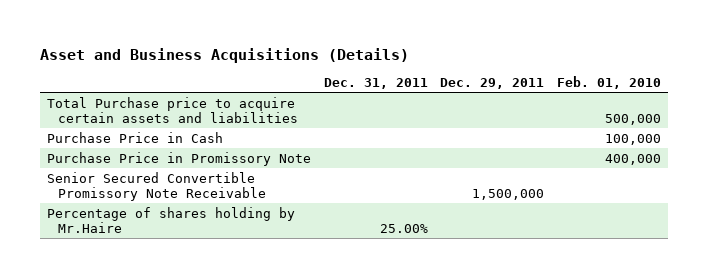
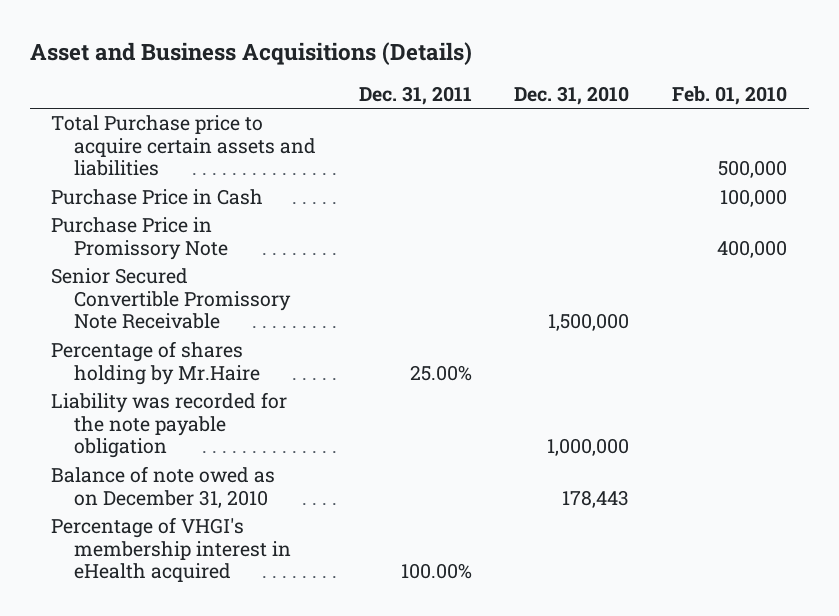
- | Dec. 31, 2011 | Dec. 29, 2011 | Feb. 01, 2010
+ | Dec. 31, 2011 | Dec. 31, 2010 | Feb. 01, 2010
+ Liability was recorded for the note payable obligation | | 1,000,000 |
+ Balance of note owed as on December 31, 2010 | | 178,443 |
+ Percentage of VHGI's membership interest in eHealth acquired | 100.00% | |

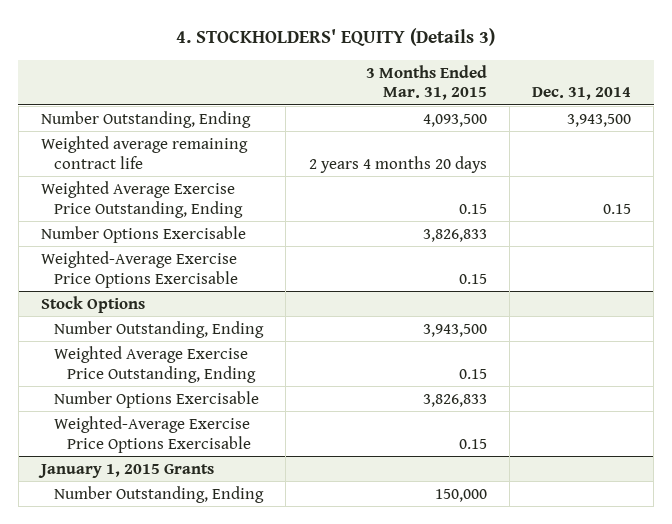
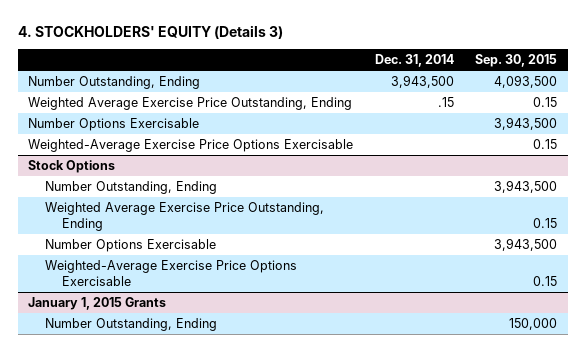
- | 3 Months Ended Mar. 31, 2015 | Dec. 31, 2014
+ | Dec. 31, 2014 | Sep. 30, 2015
- Weighted average remaining contract life | 2 years 4 months 20 days |
- Weighted Average Exercise Price Outstanding, Ending | 0.15 | 0.15
+ Weighted Average Exercise Price Outstanding, Ending | .15 | 0.15

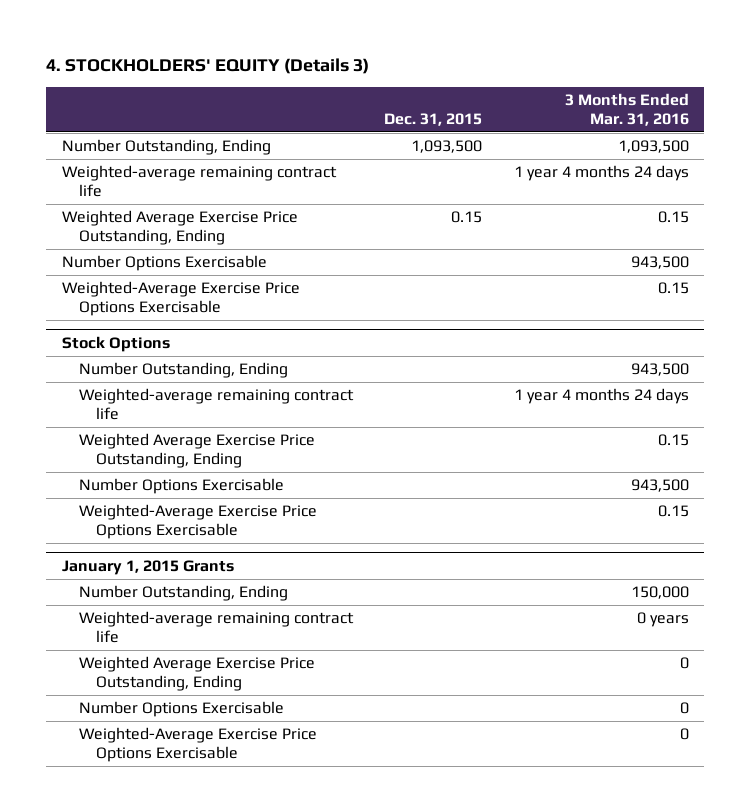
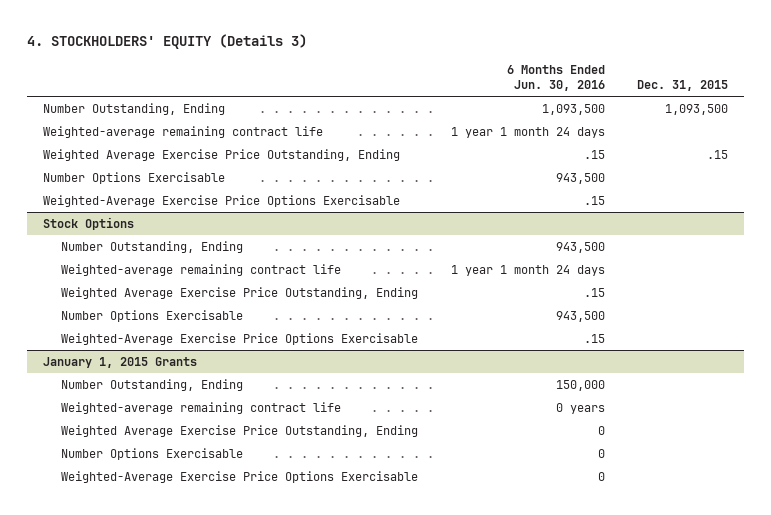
- | Dec. 31, 2015 | 3 Months Ended Mar. 31, 2016
+ | 6 Months Ended Jun. 30, 2016 | Dec. 31, 2015
- Weighted Average Exercise Price Outstanding, Ending | 0.15 | 0.15
+ Weighted Average Exercise Price Outstanding, Ending | .15 | .15

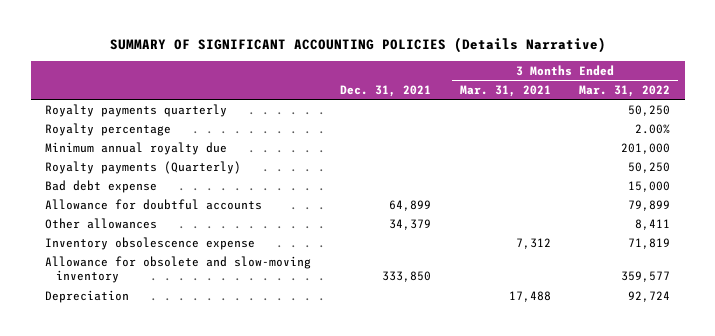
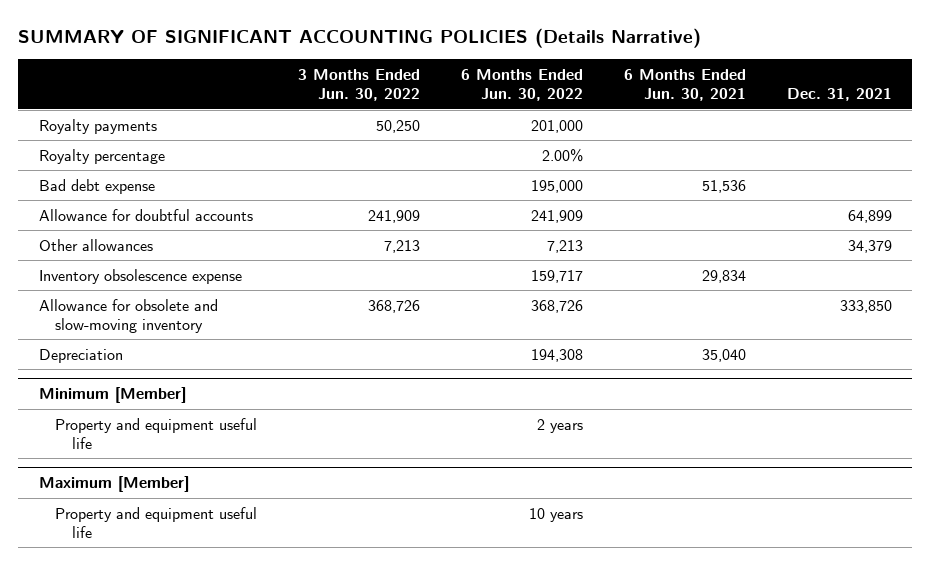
- | Dec. 31, 2021 | 3 Months Ended Mar. 31, 2021 | 3 Months Ended Mar. 31, 2022
+ | 3 Months Ended Jun. 30, 2022 | 6 Months Ended Jun. 30, 2022 | 6 Months Ended Jun. 30, 2021 | Dec. 31, 2021
- Royalty payments quarterly | | | 50,250
+ Royalty payments | 50,250 | 201,000 | |
- Minimum annual royalty due | | | 201,000
- Royalty payments (Quarterly) | | | 50,250
+ Minimum [Member]
+ Property and equipment useful life | | 2 years | |
+ Maximum [Member]
+ Property and equipment useful life | | 10 years | |

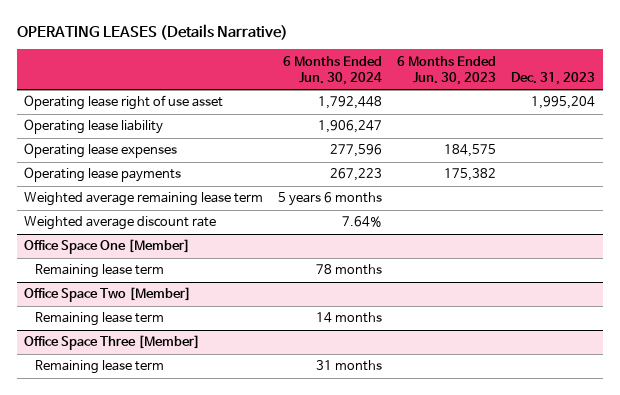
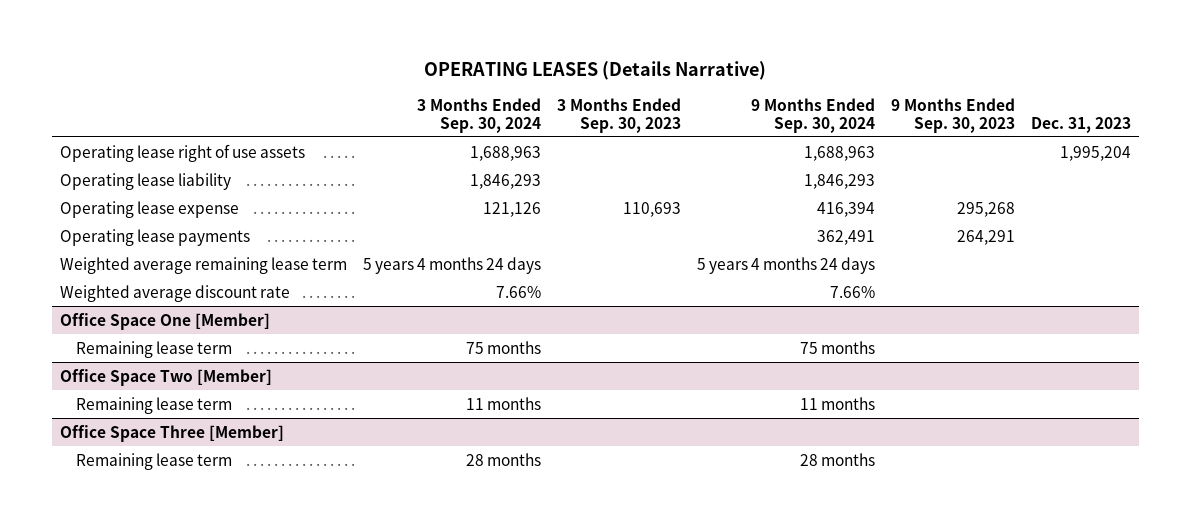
- | 6 Months Ended Jun. 30, 2024 | 6 Months Ended Jun. 30, 2023 | Dec. 31, 2023
+ | 3 Months Ended Sep. 30, 2024 | 3 Months Ended Sep. 30, 2023 | 9 Months Ended Sep. 30, 2024 | 9 Months Ended Sep. 30, 2023 | Dec. 31, 2023
- Operating lease right of use asset | 1,792,448 | | 1,995,204
+ Operating lease right of use assets | 1,688,963 | | 1,688,963 | | 1,995,204
- Operating lease expenses | 277,596 | 184,575 |
+ Operating lease expense | 121,126 | 110,693 | 416,394 | 295,268 |

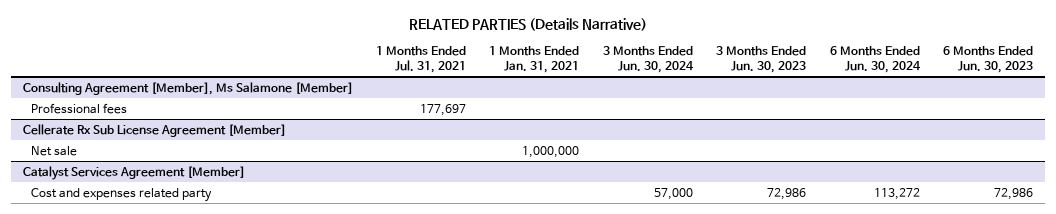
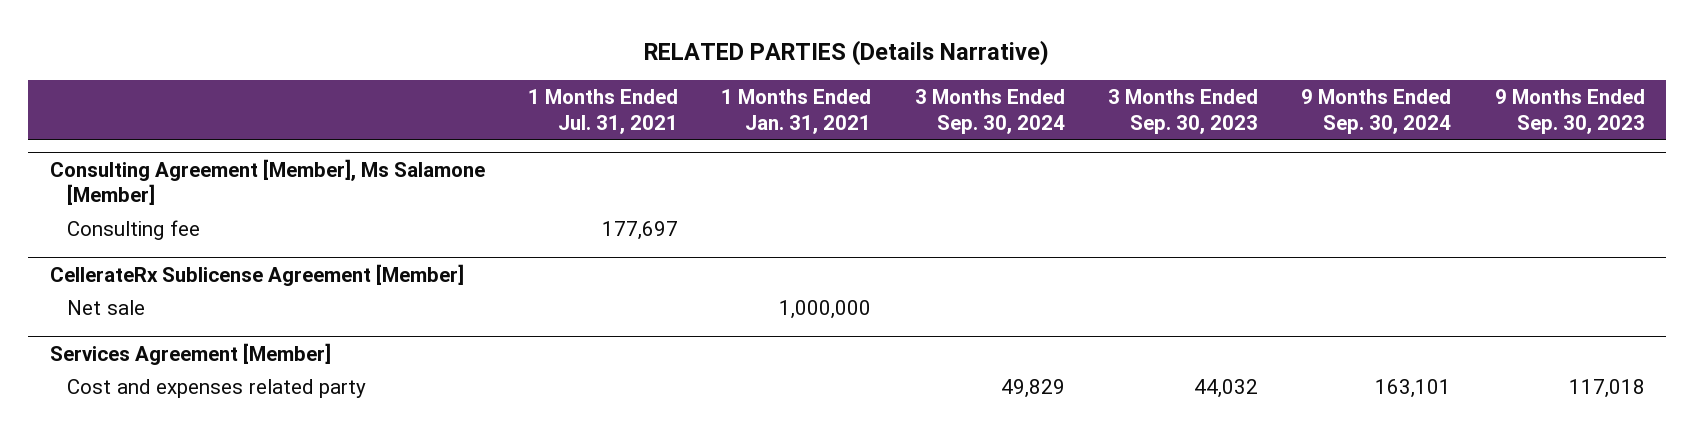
- | 1 Months Ended Jul. 31, 2021 | 1 Months Ended Jan. 31, 2021 | 3 Months Ended Jun. 30, 2024 | 3 Months Ended Jun. 30, 2023 | 6 Months Ended Jun. 30, 2024 | 6 Months Ended Jun. 30, 2023
+ | 1 Months Ended Jul. 31, 2021 | 1 Months Ended Jan. 31, 2021 | 3 Months Ended Sep. 30, 2024 | 3 Months Ended Sep. 30, 2023 | 9 Months Ended Sep. 30, 2024 | 9 Months Ended Sep. 30, 2023
@ Consulting Agreement [Member], Ms Salamone [Member]
- Professional fees | 177,697 | | | | |
- Cellerate Rx Sub License Agreement [Member]
@ Consulting Agreement [Member], Ms Salamone [Member]
+ Consulting fee | 177,697 | | | | |
+ CellerateRx Sublicense Agreement [Member]
- Catalyst Services Agreement [Member]
- Cost and expenses related party | | | 57,000 | 72,986 | 113,272 | 72,986
+ Services Agreement [Member]
+ Cost and expenses related party | | | 49,829 | 44,032 | 163,101 | 117,018

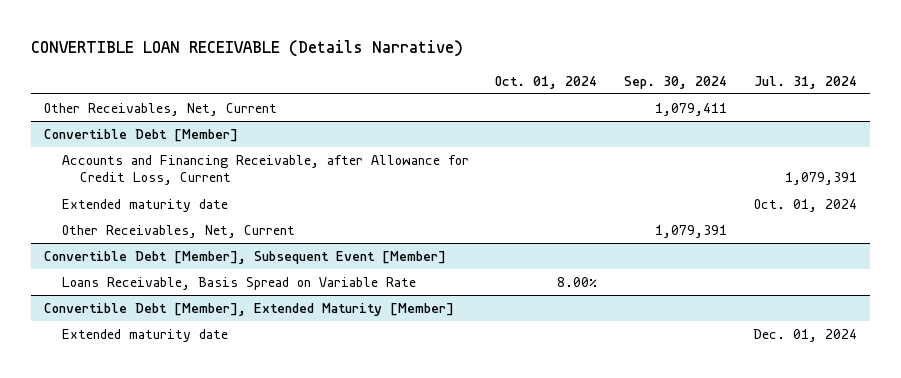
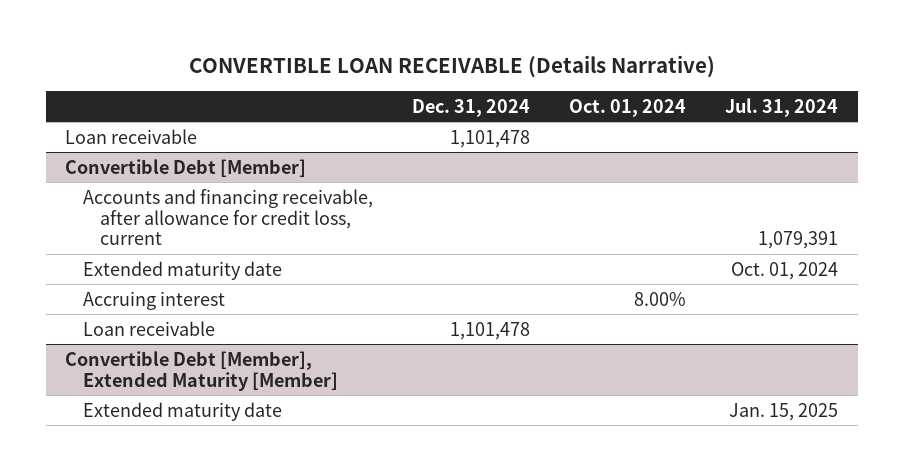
- | Oct. 01, 2024 | Sep. 30, 2024 | Jul. 31, 2024
+ | Dec. 31, 2024 | Oct. 01, 2024 | Jul. 31, 2024
- Other Receivables, Net, Current | | 1,079,411 |
+ Loan receivable | 1,101,478 | |
@ Convertible Debt [Member]
- Accounts and Financing Receivable, after Allowance for Credit Loss, Current | | | 1,079,391
+ Accounts and financing receivable, after allowance for credit loss, current | | | 1,079,391
- Other Receivables, Net, Current | | 1,079,391 |
- Convertible Debt [Member], Subsequent Event [Member]
- Loans Receivable, Basis Spread on Variable Rate | 8.00% | |
@ Convertible Debt [Member]
+ Accruing interest | | 8.00% |
+ Loan receivable | 1,101,478 | |
@ Convertible Debt [Member], Extended Maturity [Member]
- Extended maturity date | | | Dec. 01, 2024
+ Extended maturity date | | | Jan. 15, 2025

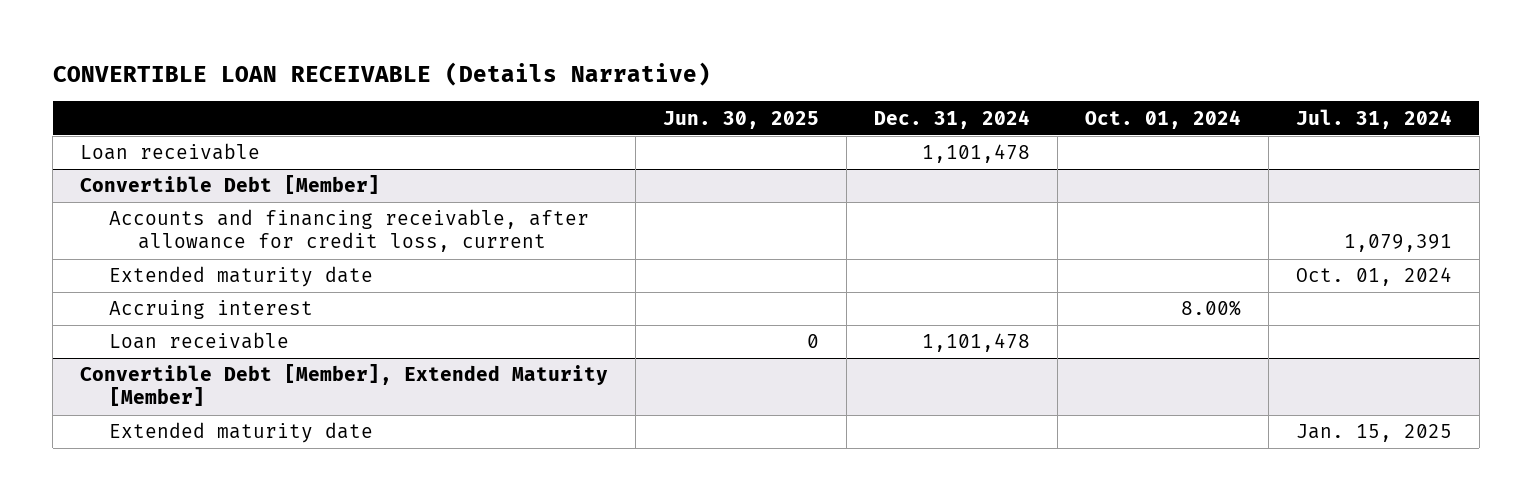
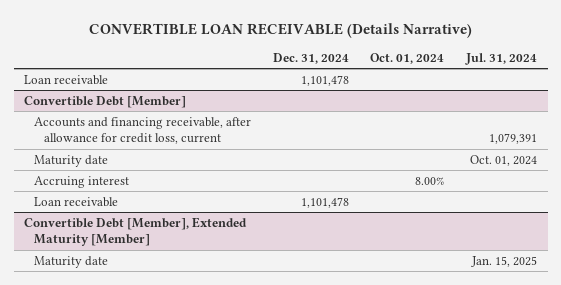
- | Jun. 30, 2025 | Dec. 31, 2024 | Oct. 01, 2024 | Jul. 31, 2024
+ | Dec. 31, 2024 | Oct. 01, 2024 | Jul. 31, 2024
@ Convertible Debt [Member]
- Extended maturity date | | | | Oct. 01, 2024
+ Maturity date | | | Oct. 01, 2024
@ Convertible Debt [Member], Extended Maturity [Member]
- Extended maturity date | | | | Jan. 15, 2025
+ Maturity date | | | Jan. 15, 2025

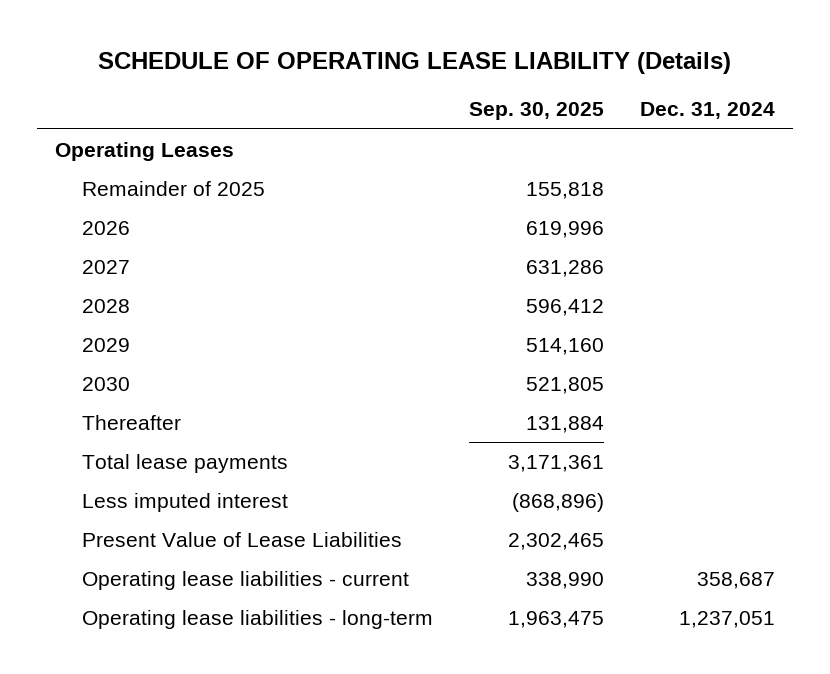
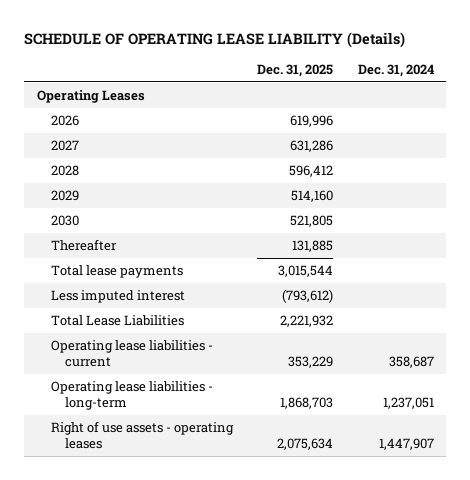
- | Sep. 30, 2025 | Dec. 31, 2024
+ | Dec. 31, 2025 | Dec. 31, 2024
- Remainder of 2025 | 155,818 |
- Present Value of Lease Liabilities | 2,302,465 |
+ Total Lease Liabilities | 2,221,932 |
+ Right of use assets - operating leases | 2,075,634 | 1,447,907

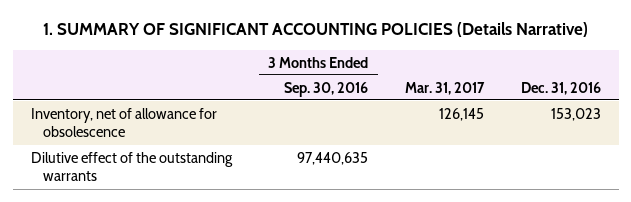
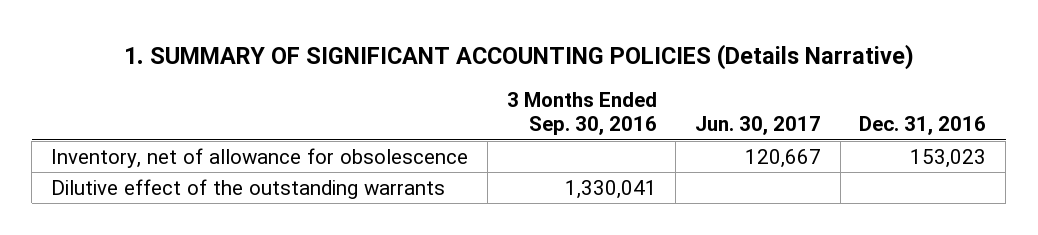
- | 3 Months Ended Sep. 30, 2016 | Mar. 31, 2017 | Dec. 31, 2016
+ | 3 Months Ended Sep. 30, 2016 | Jun. 30, 2017 | Dec. 31, 2016
- Dilutive effect of the outstanding warrants | 97,440,635 | |
+ Dilutive effect of the outstanding warrants | 1,330,041 | |

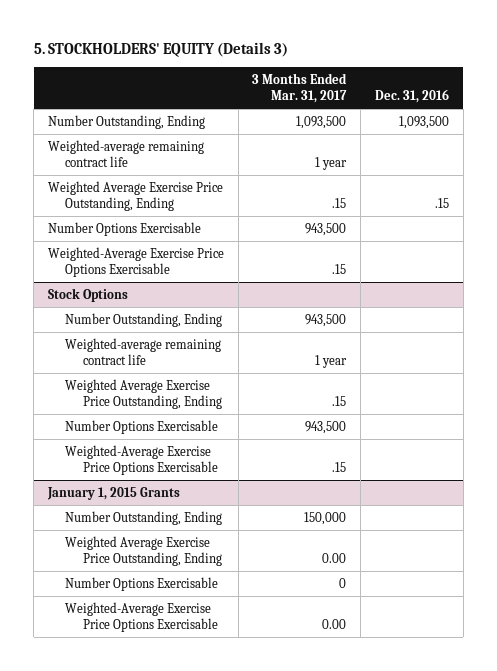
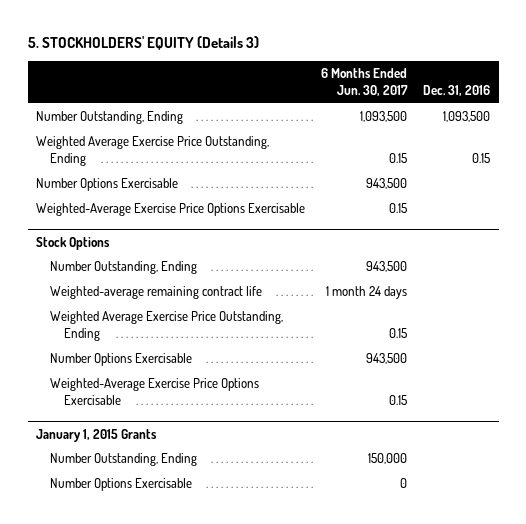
- | 3 Months Ended Mar. 31, 2017 | Dec. 31, 2016
+ | 6 Months Ended Jun. 30, 2017 | Dec. 31, 2016
- Weighted-average remaining contract life | 1 year |
- Weighted Average Exercise Price Outstanding, Ending | .15 | .15
+ Weighted Average Exercise Price Outstanding, Ending | 0.15 | 0.15
@ January 1, 2015 Grants
- Weighted Average Exercise Price Outstanding, Ending | 0.00 |
- Weighted-Average Exercise Price Options Exercisable | 0.00 |

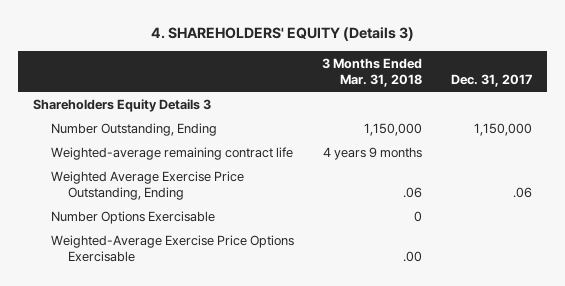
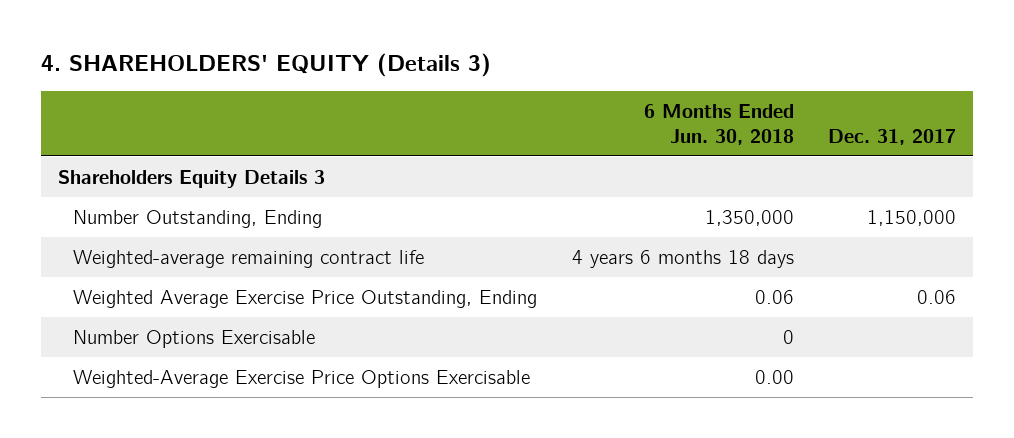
- | 3 Months Ended Mar. 31, 2018 | Dec. 31, 2017
+ | 6 Months Ended Jun. 30, 2018 | Dec. 31, 2017
- Weighted Average Exercise Price Outstanding, Ending | .06 | .06
+ Weighted Average Exercise Price Outstanding, Ending | 0.06 | 0.06

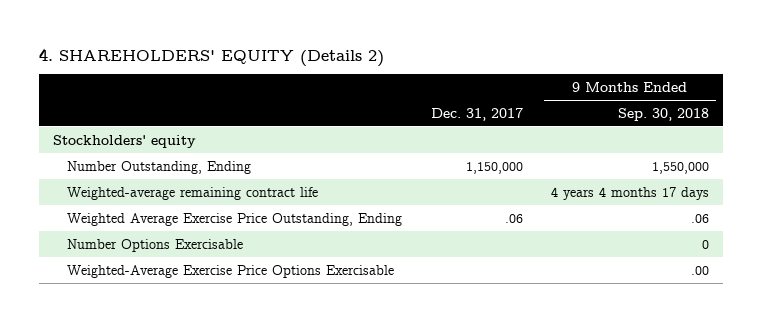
- 4. SHAREHOLDERS' EQUITY (Details 3)
+ 4. SHAREHOLDERS' EQUITY (Details 2)
- | 6 Months Ended Jun. 30, 2018 | Dec. 31, 2017
+ | Dec. 31, 2017 | 9 Months Ended Sep. 30, 2018
- Shareholders Equity Details 3
+ Stockholders' equity
- Weighted Average Exercise Price Outstanding, Ending | 0.06 | 0.06
+ Weighted Average Exercise Price Outstanding, Ending | .06 | .06

